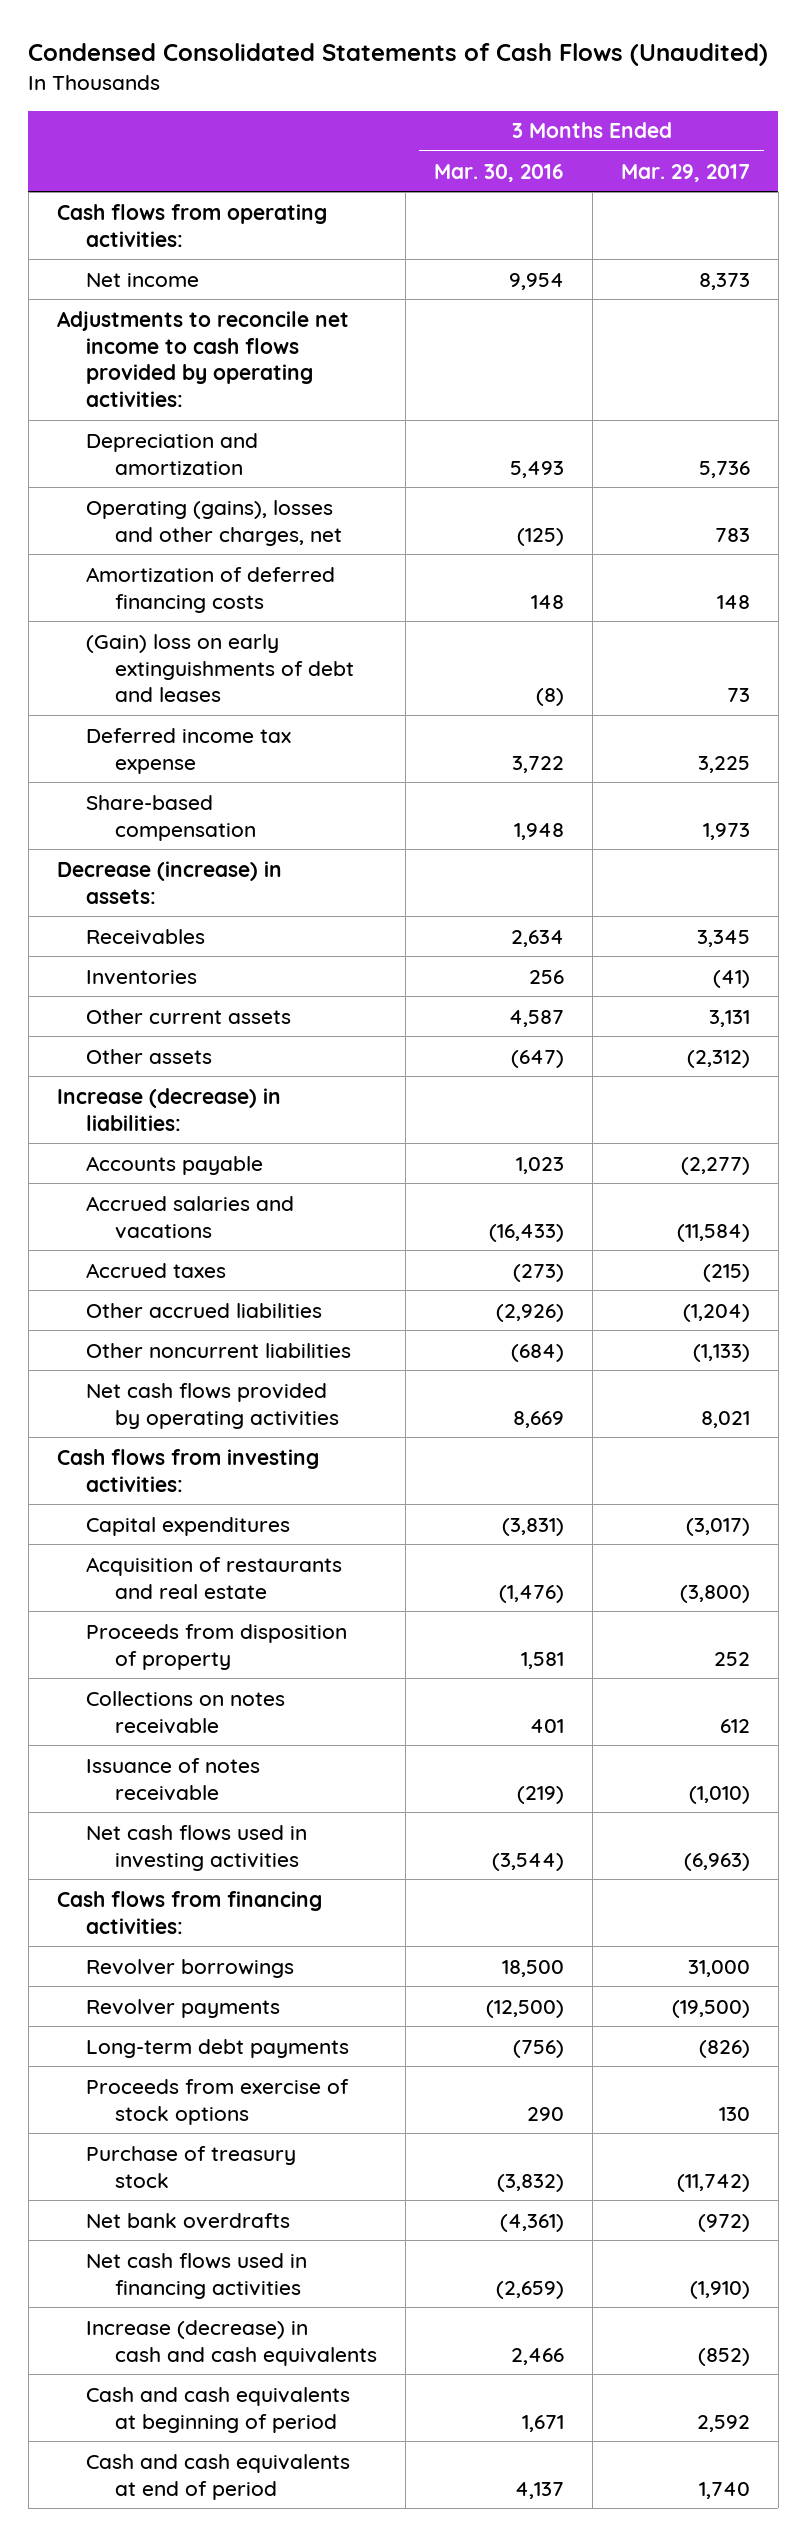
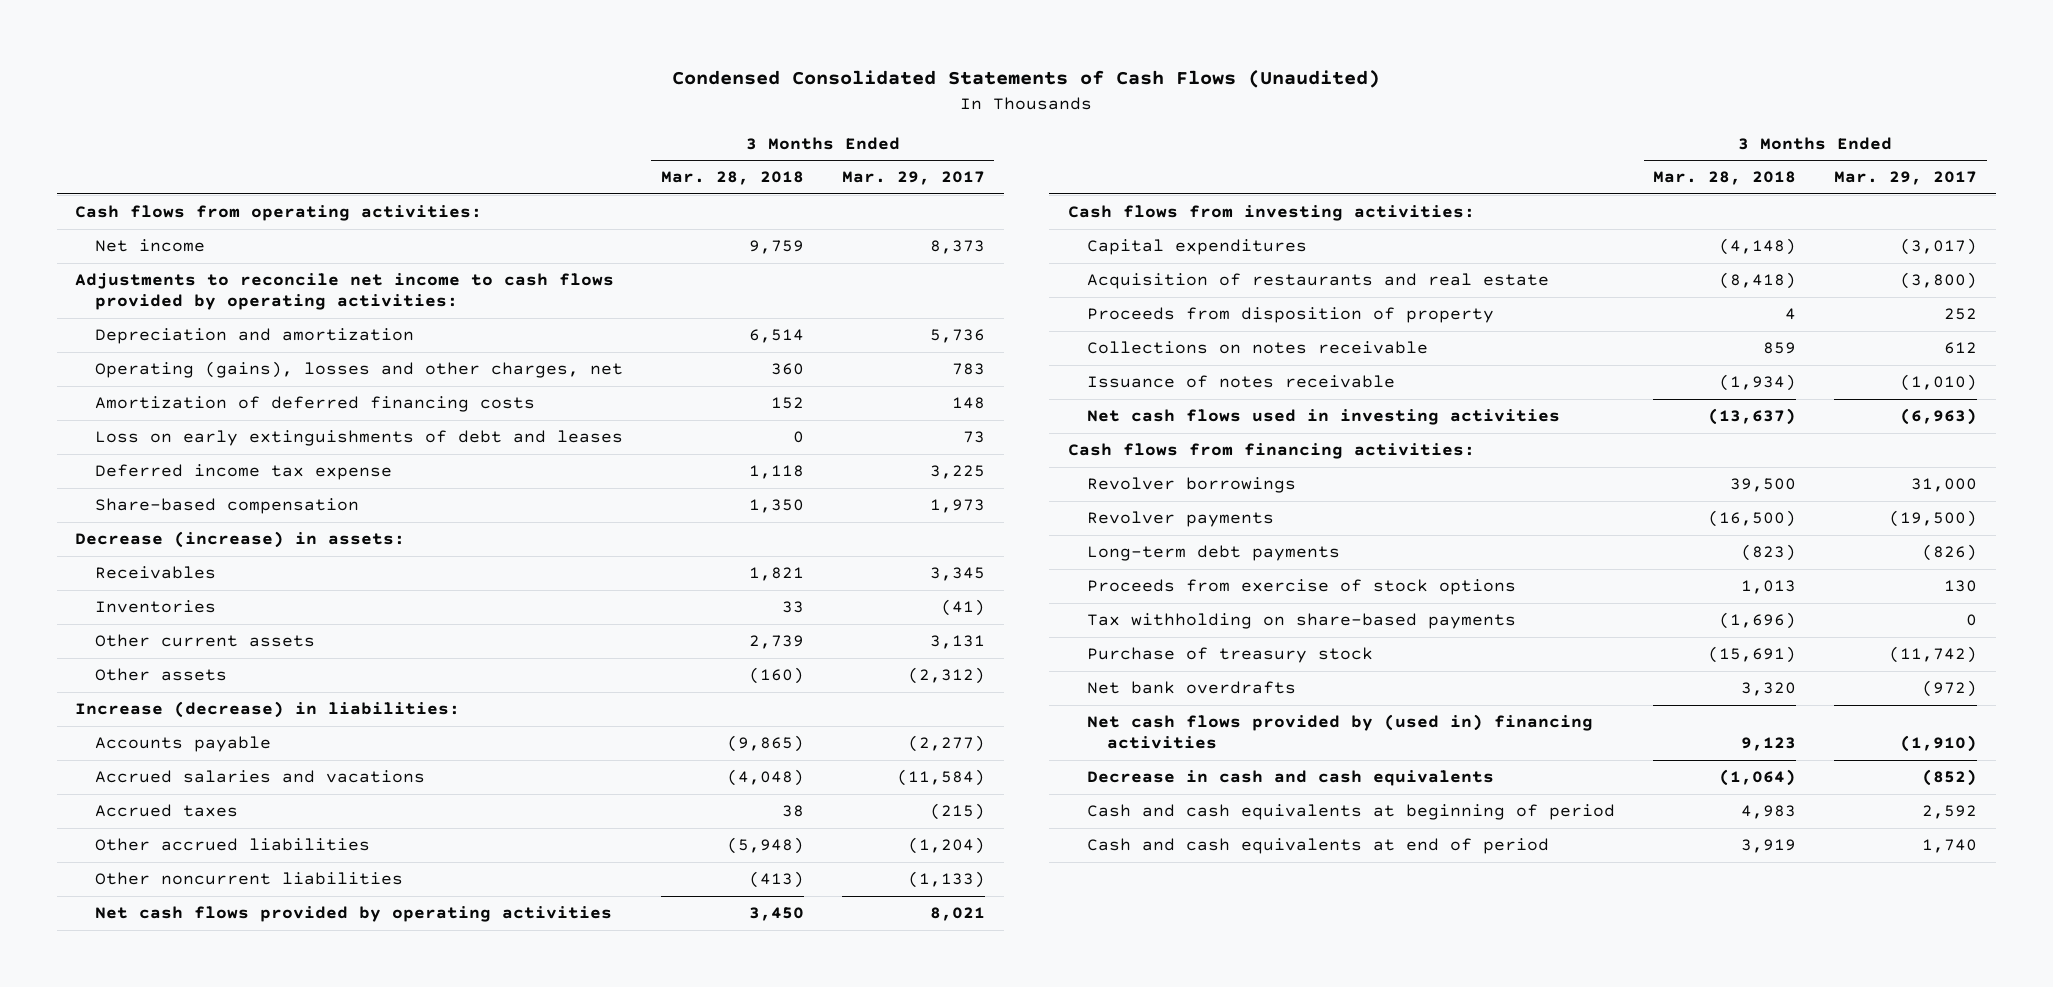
- | 3 Months Ended Mar. 30, 2016 | 3 Months Ended Mar. 29, 2017
+ | 3 Months Ended Mar. 28, 2018 | 3 Months Ended Mar. 29, 2017
- (Gain) loss on early extinguishments of debt and leases | (8) | 73
+ Loss on early extinguishments of debt and leases | 0 | 73
+ Tax withholding on share-based payments | (1,696) | 0
- Net cash flows used in financing activities | (2,659) | (1,910)
- Increase (decrease) in cash and cash equivalents | 2,466 | (852)
+ Net cash flows provided by (used in) financing activities | 9,123 | (1,910)
+ Decrease in cash and cash equivalents | (1,064) | (852)

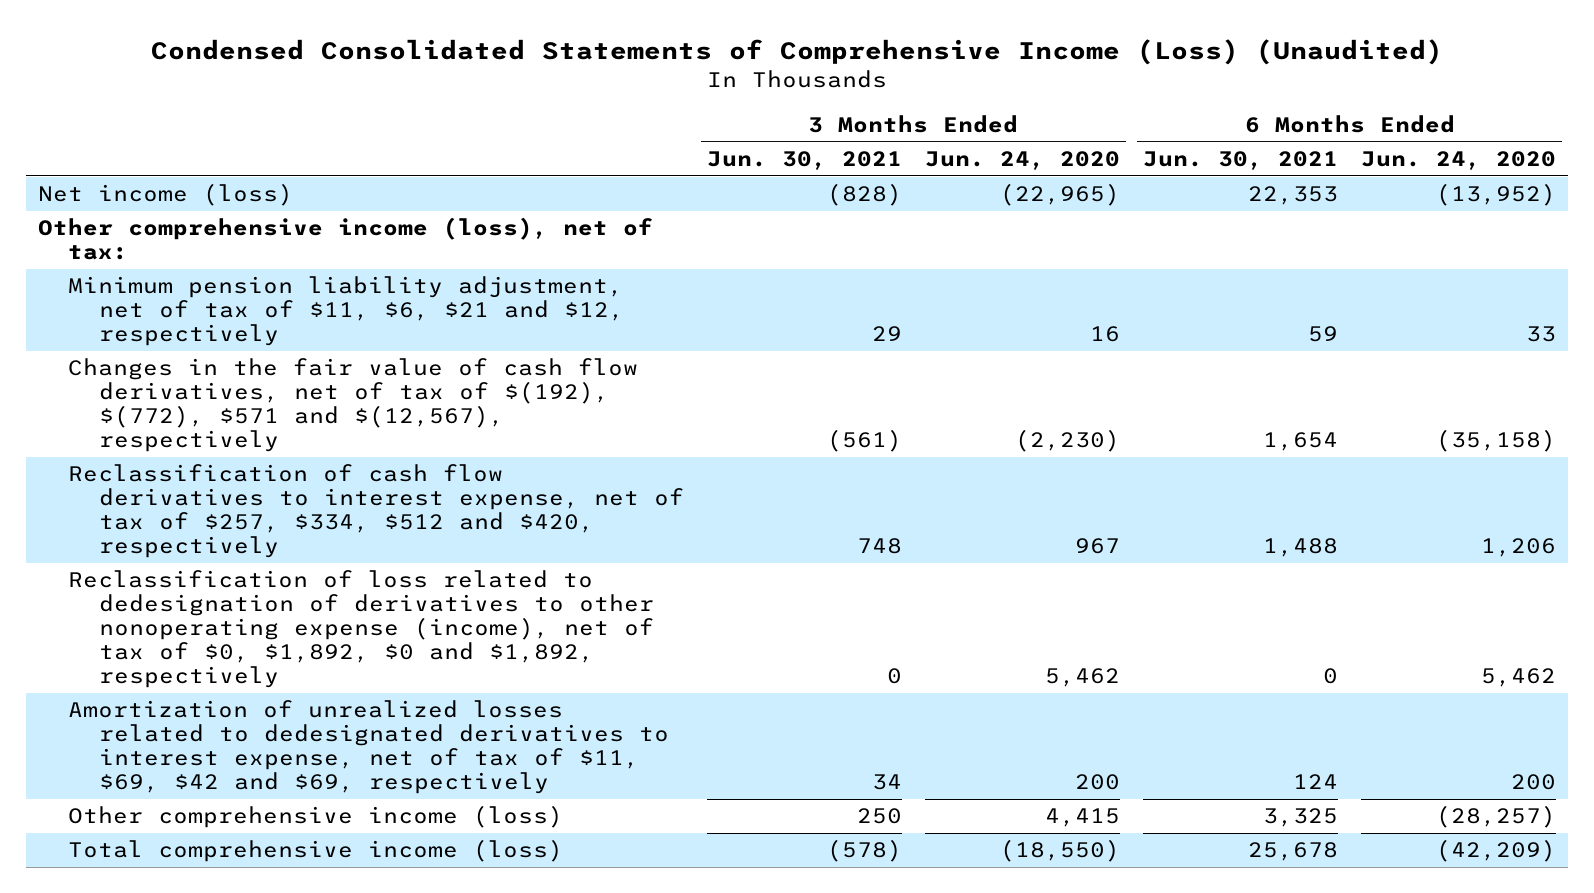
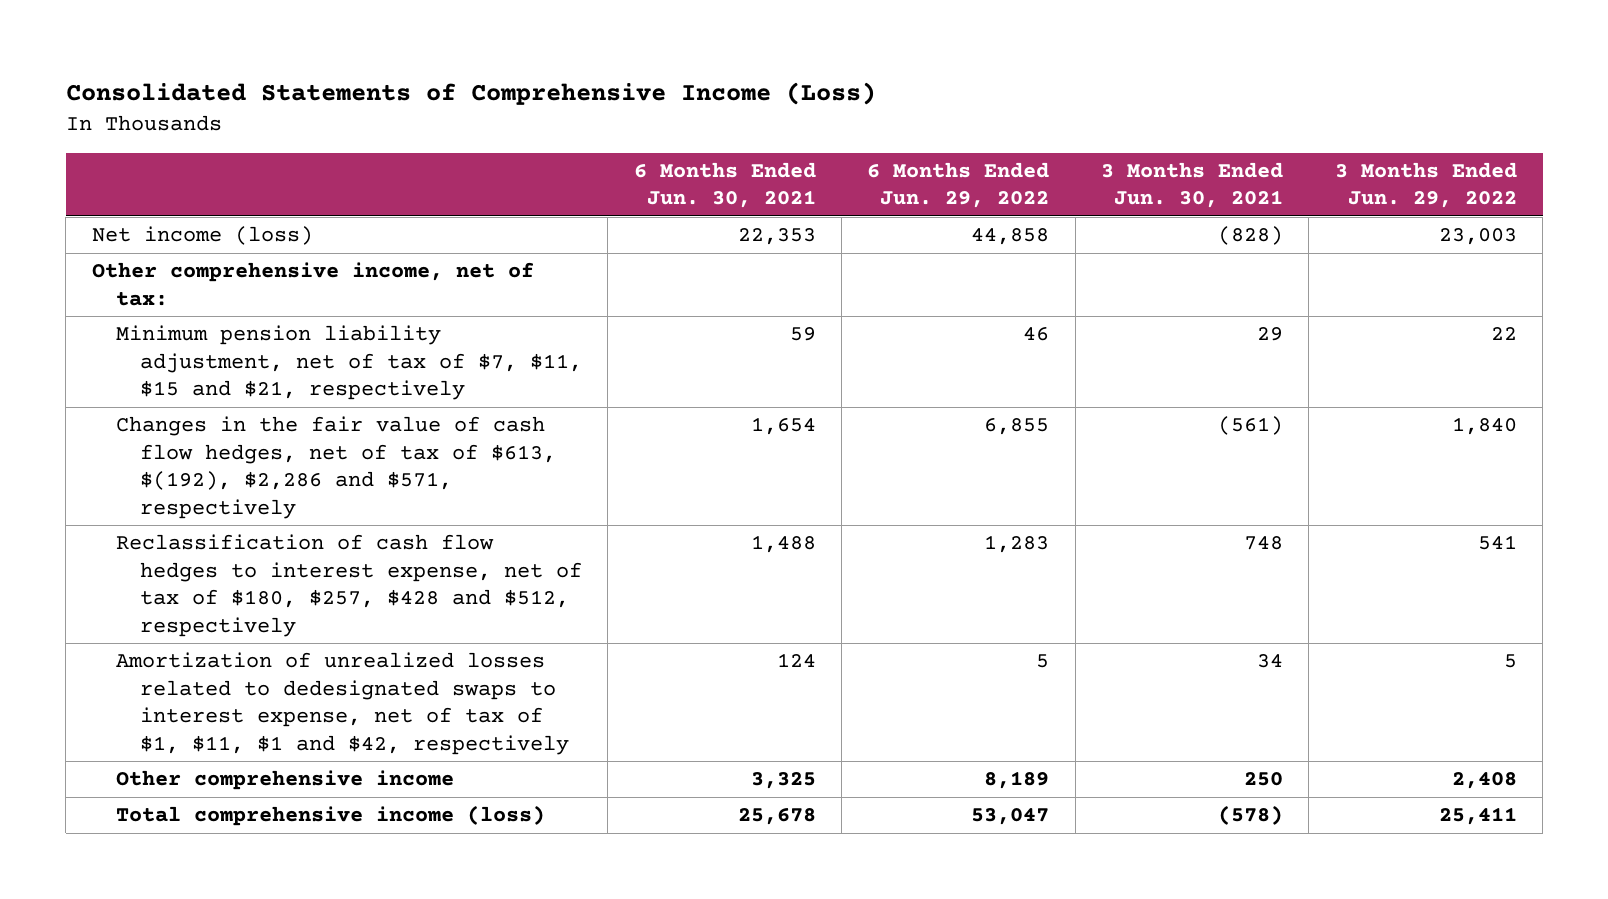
- Condensed Consolidated Statements of Comprehensive Income (Loss) (Unaudited)
+ Consolidated Statements of Comprehensive Income (Loss)
- | 3 Months Ended Jun. 30, 2021 | 3 Months Ended Jun. 24, 2020 | 6 Months Ended Jun. 30, 2021 | 6 Months Ended Jun. 24, 2020
+ | 6 Months Ended Jun. 30, 2021 | 6 Months Ended Jun. 29, 2022 | 3 Months Ended Jun. 30, 2021 | 3 Months Ended Jun. 29, 2022
- Other comprehensive income (loss), net of tax:
- Minimum pension liability adjustment, net of tax of $11, $6, $21 and $12, respectively | 29 | 16 | 59 | 33
- Changes in the fair value of cash flow derivatives, net of tax of $(192), $(772), $571 and $(12,567), respectively | (561) | (2,230) | 1,654 | (35,158)
- Reclassification of cash flow derivatives to interest expense, net of tax of $257, $334, $512 and $420, respectively | 748 | 967 | 1,488 | 1,206
- Reclassification of loss related to dedesignation of derivatives to other nonoperating expense (income), net of tax of $0, $1,892, $0 and $1,892, respectively | 0 | 5,462 | 0 | 5,462
- Amortization of unrealized losses related to dedesignated derivatives to interest expense, net of tax of $11, $69, $42 and $69, respectively | 34 | 200 | 124 | 200
- Other comprehensive income (loss) | 250 | 4,415 | 3,325 | (28,257)
+ Other comprehensive income, net of tax:
+ Minimum pension liability adjustment, net of tax of $7, $11, $15 and $21, respectively | 59 | 46 | 29 | 22
+ Changes in the fair value of cash flow hedges, net of tax of $613, $(192), $2,286 and $571, respectively | 1,654 | 6,855 | (561) | 1,840
+ Reclassification of cash flow hedges to interest expense, net of tax of $180, $257, $428 and $512, respectively | 1,488 | 1,283 | 748 | 541
+ Amortization of unrealized losses related to dedesignated swaps to interest expense, net of tax of $1, $11, $1 and $42, respectively | 124 | 5 | 34 | 5
+ Other comprehensive income | 3,325 | 8,189 | 250 | 2,408

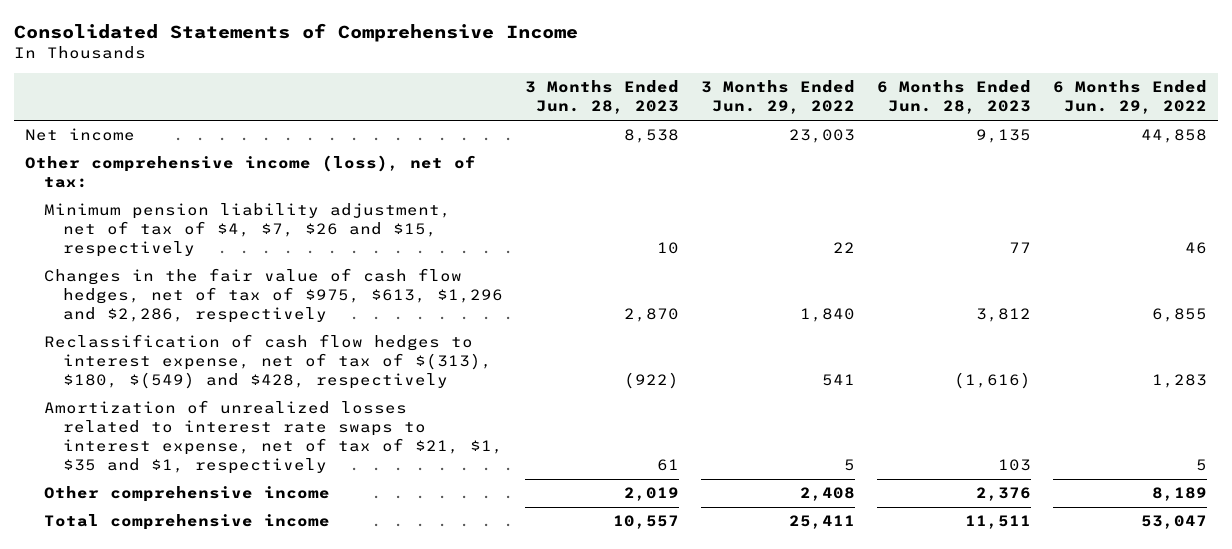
- Consolidated Statements of Comprehensive Income (Loss)
+ Consolidated Statements of Comprehensive Income
- | 6 Months Ended Jun. 30, 2021 | 6 Months Ended Jun. 29, 2022 | 3 Months Ended Jun. 30, 2021 | 3 Months Ended Jun. 29, 2022
+ | 3 Months Ended Jun. 28, 2023 | 3 Months Ended Jun. 29, 2022 | 6 Months Ended Jun. 28, 2023 | 6 Months Ended Jun. 29, 2022
- Net income (loss) | 22,353 | 44,858 | (828) | 23,003
- Other comprehensive income, net of tax:
- Minimum pension liability adjustment, net of tax of $7, $11, $15 and $21, respectively | 59 | 46 | 29 | 22
- Changes in the fair value of cash flow hedges, net of tax of $613, $(192), $2,286 and $571, respectively | 1,654 | 6,855 | (561) | 1,840
- Reclassification of cash flow hedges to interest expense, net of tax of $180, $257, $428 and $512, respectively | 1,488 | 1,283 | 748 | 541
- Amortization of unrealized losses related to dedesignated swaps to interest expense, net of tax of $1, $11, $1 and $42, respectively | 124 | 5 | 34 | 5
+ Net income | 8,538 | 23,003 | 9,135 | 44,858
+ Other comprehensive income (loss), net of tax:
+ Minimum pension liability adjustment, net of tax of $4, $7, $26 and $15, respectively | 10 | 22 | 77 | 46
+ Changes in the fair value of cash flow hedges, net of tax of $975, $613, $1,296 and $2,286, respectively | 2,870 | 1,840 | 3,812 | 6,855
+ Reclassification of cash flow hedges to interest expense, net of tax of $(313), $180, $(549) and $428, respectively | (922) | 541 | (1,616) | 1,283
+ Amortization of unrealized losses related to interest rate swaps to interest expense, net of tax of $21, $1, $35 and $1, respectively | 61 | 5 | 103 | 5
- Total comprehensive income (loss) | 25,678 | 53,047 | (578) | 25,411
+ Total comprehensive income | 10,557 | 25,411 | 11,511 | 53,047

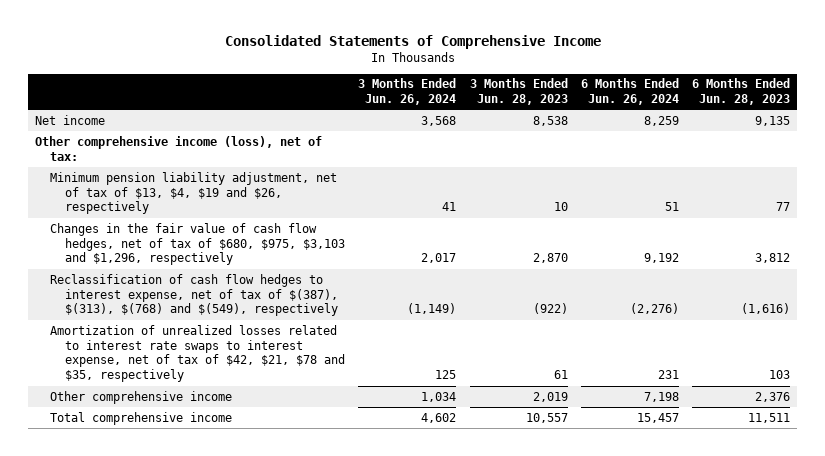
- | 3 Months Ended Jun. 28, 2023 | 3 Months Ended Jun. 29, 2022 | 6 Months Ended Jun. 28, 2023 | 6 Months Ended Jun. 29, 2022
+ | 3 Months Ended Jun. 26, 2024 | 3 Months Ended Jun. 28, 2023 | 6 Months Ended Jun. 26, 2024 | 6 Months Ended Jun. 28, 2023
- Minimum pension liability adjustment, net of tax of $4, $7, $26 and $15, respectively | 10 | 22 | 77 | 46
- Changes in the fair value of cash flow hedges, net of tax of $975, $613, $1,296 and $2,286, respectively | 2,870 | 1,840 | 3,812 | 6,855
- Reclassification of cash flow hedges to interest expense, net of tax of $(313), $180, $(549) and $428, respectively | (922) | 541 | (1,616) | 1,283
- Amortization of unrealized losses related to interest rate swaps to interest expense, net of tax of $21, $1, $35 and $1, respectively | 61 | 5 | 103 | 5
+ Minimum pension liability adjustment, net of tax of $13, $4, $19 and $26, respectively | 41 | 10 | 51 | 77
+ Changes in the fair value of cash flow hedges, net of tax of $680, $975, $3,103 and $1,296, respectively | 2,017 | 2,870 | 9,192 | 3,812
+ Reclassification of cash flow hedges to interest expense, net of tax of $(387), $(313), $(768) and $(549), respectively | (1,149) | (922) | (2,276) | (1,616)
+ Amortization of unrealized losses related to interest rate swaps to interest expense, net of tax of $42, $21, $78 and $35, respectively | 125 | 61 | 231 | 103

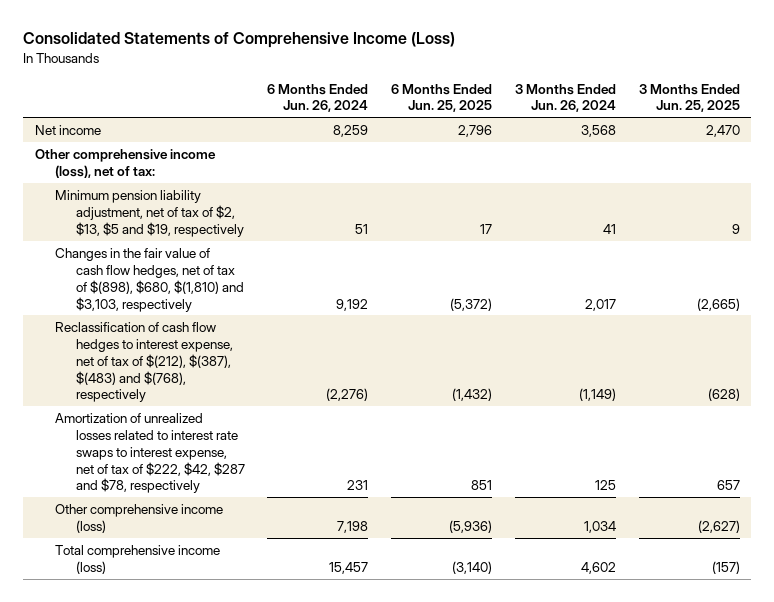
- Consolidated Statements of Comprehensive Income
+ Consolidated Statements of Comprehensive Income (Loss)
- | 3 Months Ended Jun. 26, 2024 | 3 Months Ended Jun. 28, 2023 | 6 Months Ended Jun. 26, 2024 | 6 Months Ended Jun. 28, 2023
+ | 6 Months Ended Jun. 26, 2024 | 6 Months Ended Jun. 25, 2025 | 3 Months Ended Jun. 26, 2024 | 3 Months Ended Jun. 25, 2025
- Minimum pension liability adjustment, net of tax of $13, $4, $19 and $26, respectively | 41 | 10 | 51 | 77
- Changes in the fair value of cash flow hedges, net of tax of $680, $975, $3,103 and $1,296, respectively | 2,017 | 2,870 | 9,192 | 3,812
- Reclassification of cash flow hedges to interest expense, net of tax of $(387), $(313), $(768) and $(549), respectively | (1,149) | (922) | (2,276) | (1,616)
- Amortization of unrealized losses related to interest rate swaps to interest expense, net of tax of $42, $21, $78 and $35, respectively | 125 | 61 | 231 | 103
- Other comprehensive income | 1,034 | 2,019 | 7,198 | 2,376
- Total comprehensive income | 4,602 | 10,557 | 15,457 | 11,511
+ Minimum pension liability adjustment, net of tax of $2, $13, $5 and $19, respectively | 51 | 17 | 41 | 9
+ Changes in the fair value of cash flow hedges, net of tax of $(898), $680, $(1,810) and $3,103, respectively | 9,192 | (5,372) | 2,017 | (2,665)
+ Reclassification of cash flow hedges to interest expense, net of tax of $(212), $(387), $(483) and $(768), respectively | (2,276) | (1,432) | (1,149) | (628)
+ Amortization of unrealized losses related to interest rate swaps to interest expense, net of tax of $222, $42, $287 and $78, respectively | 231 | 851 | 125 | 657
+ Other comprehensive income (loss) | 7,198 | (5,936) | 1,034 | (2,627)
+ Total comprehensive income (loss) | 15,457 | (3,140) | 4,602 | (157)

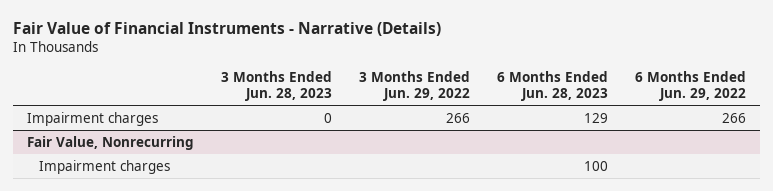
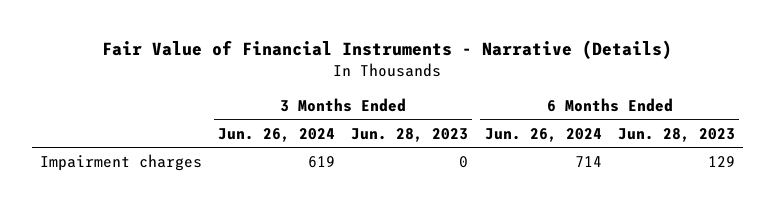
- | 3 Months Ended Jun. 28, 2023 | 3 Months Ended Jun. 29, 2022 | 6 Months Ended Jun. 28, 2023 | 6 Months Ended Jun. 29, 2022
+ | 3 Months Ended Jun. 26, 2024 | 3 Months Ended Jun. 28, 2023 | 6 Months Ended Jun. 26, 2024 | 6 Months Ended Jun. 28, 2023
- Fair Value, Nonrecurring
- Impairment charges | | | 100 |

